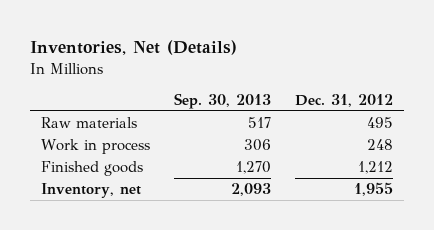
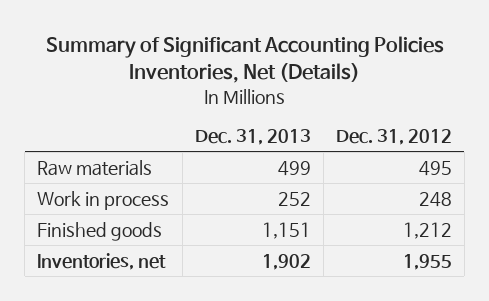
- Inventories, Net (Details)
+ Summary of Significant Accounting Policies Inventories, Net (Details)
- | Sep. 30, 2013 | Dec. 31, 2012
+ | Dec. 31, 2013 | Dec. 31, 2012
- Inventory, net | 2,093 | 1,955
+ Inventories, net | 1,902 | 1,955

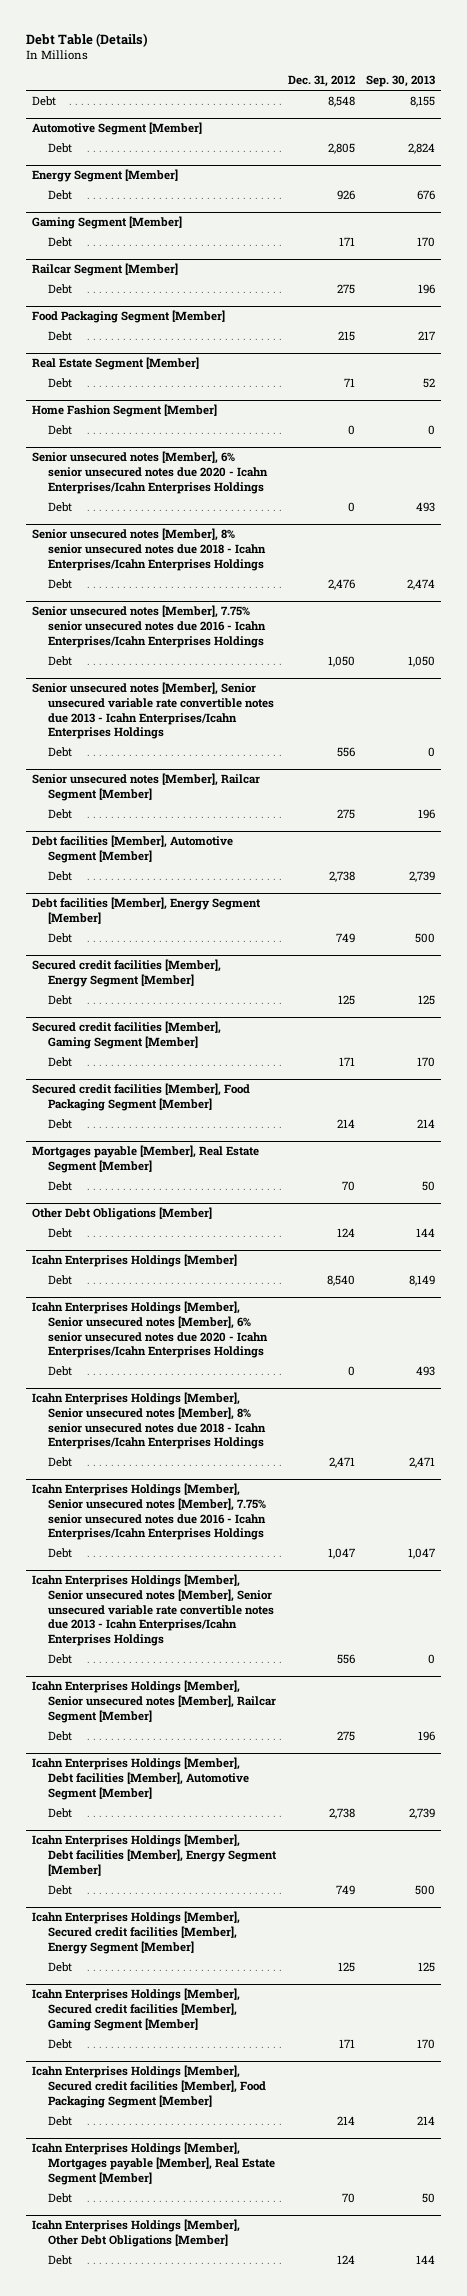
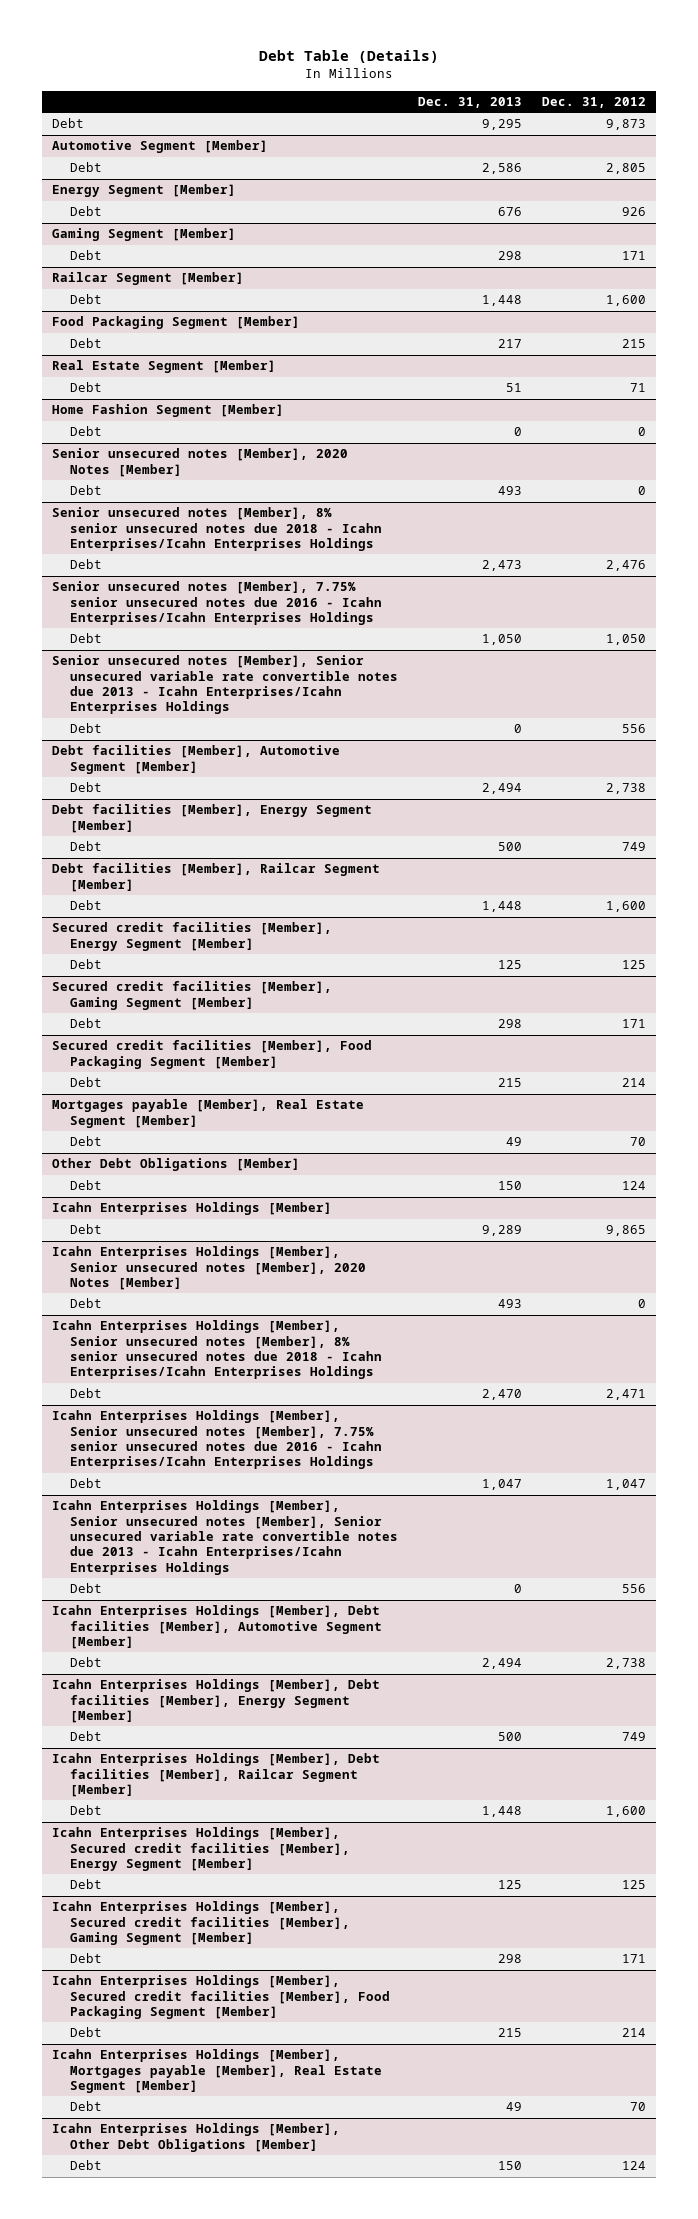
- | Dec. 31, 2012 | Sep. 30, 2013
+ | Dec. 31, 2013 | Dec. 31, 2012
- Debt | 8,548 | 8,155
+ Debt | 9,295 | 9,873
@ Railcar Segment [Member]
- Debt | 275 | 196
+ Debt | 1,448 | 1,600
- Senior unsecured notes [Member], 6% senior unsecured notes due 2020 - Icahn Enterprises/Icahn Enterprises Holdings
+ Senior unsecured notes [Member], 2020 Notes [Member]
- Senior unsecured notes [Member], Railcar Segment [Member]
- Debt | 275 | 196
+ Debt facilities [Member], Railcar Segment [Member]
+ Debt | 1,448 | 1,600
@ Icahn Enterprises Holdings [Member]
- Debt | 8,540 | 8,149
- Icahn Enterprises Holdings [Member], Senior unsecured notes [Member], 6% senior unsecured notes due 2020 - Icahn Enterprises/Icahn Enterprises Holdings
@ Icahn Enterprises Holdings [Member]
+ Debt | 9,289 | 9,865
+ Icahn Enterprises Holdings [Member], Senior unsecured notes [Member], 2020 Notes [Member]
- Icahn Enterprises Holdings [Member], Senior unsecured notes [Member], Railcar Segment [Member]
- Debt | 275 | 196
+ Icahn Enterprises Holdings [Member], Debt facilities [Member], Railcar Segment [Member]
+ Debt | 1,448 | 1,600

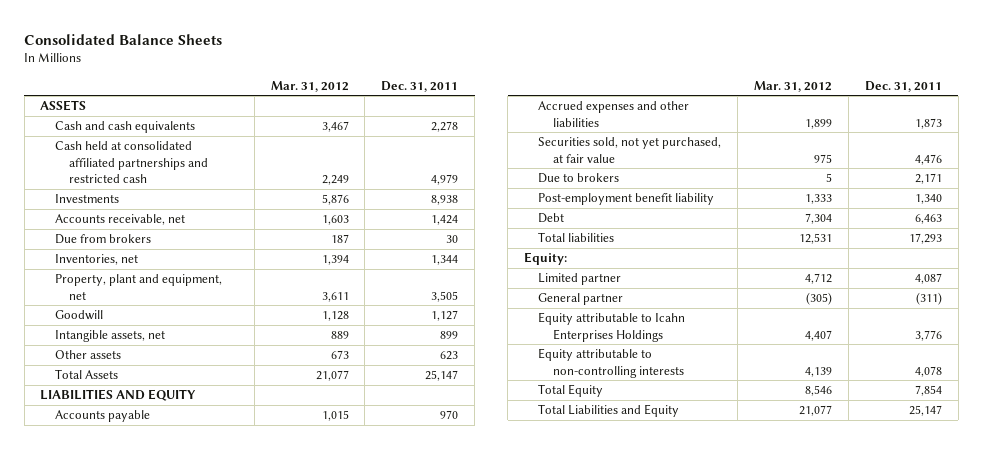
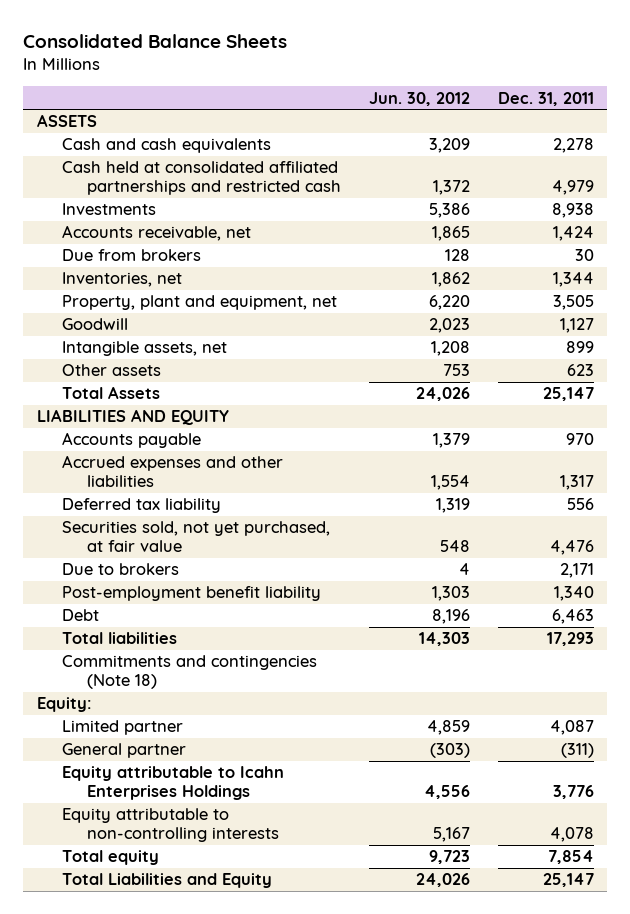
- | Mar. 31, 2012 | Dec. 31, 2011
+ | Jun. 30, 2012 | Dec. 31, 2011
- Accrued expenses and other liabilities | 1,899 | 1,873
+ Accrued expenses and other liabilities | 1,554 | 1,317
+ Deferred tax liability | 1,319 | 556
+ Commitments and contingencies (Note 18)
- Total Equity | 8,546 | 7,854
+ Total equity | 9,723 | 7,854

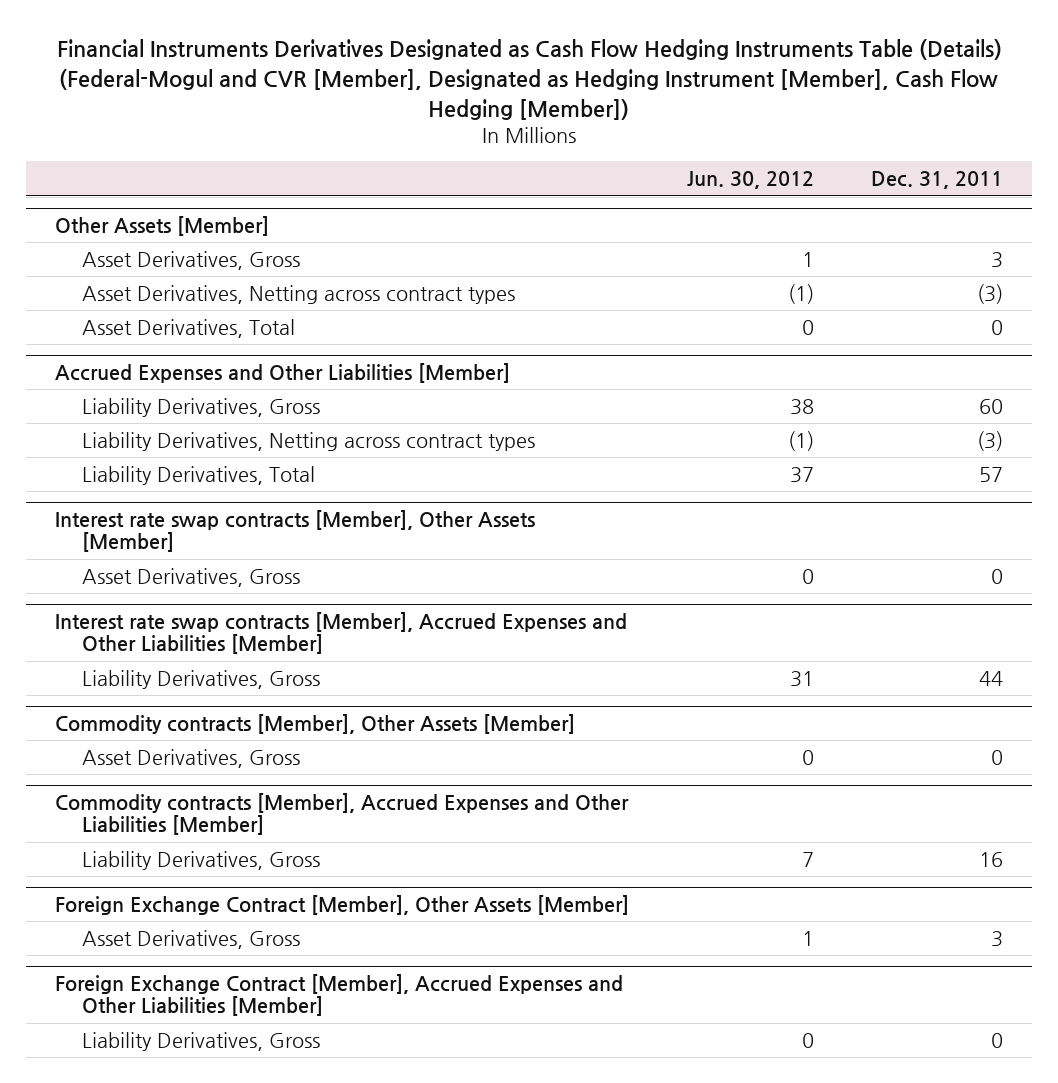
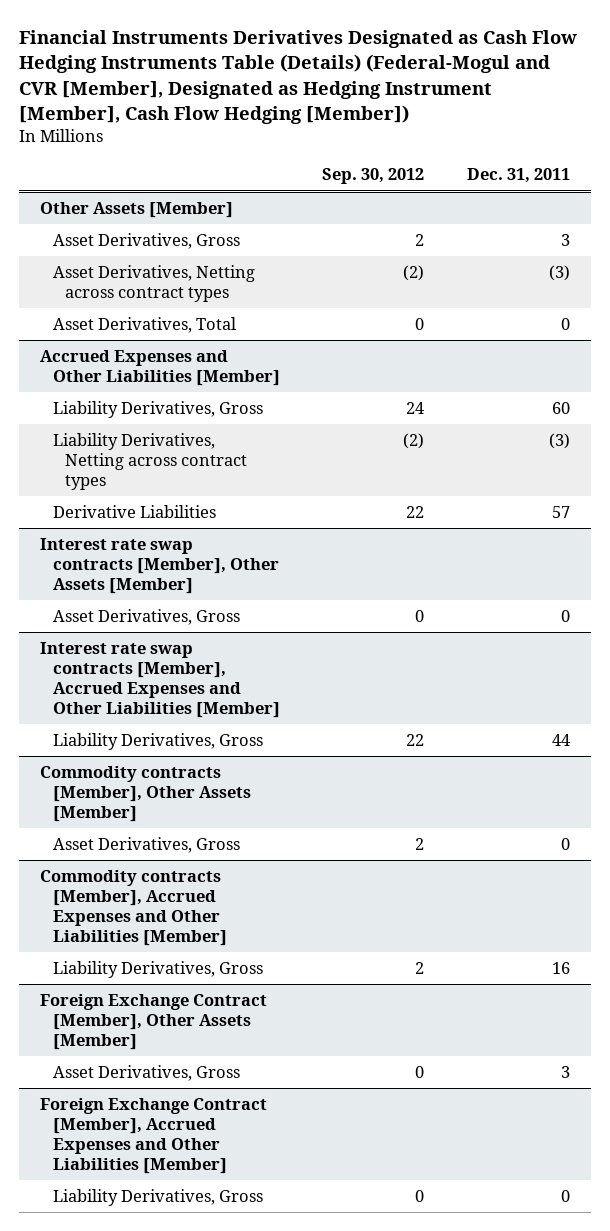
- | Jun. 30, 2012 | Dec. 31, 2011
+ | Sep. 30, 2012 | Dec. 31, 2011
@ Accrued Expenses and Other Liabilities [Member]
- Liability Derivatives, Total | 37 | 57
+ Derivative Liabilities | 22 | 57

